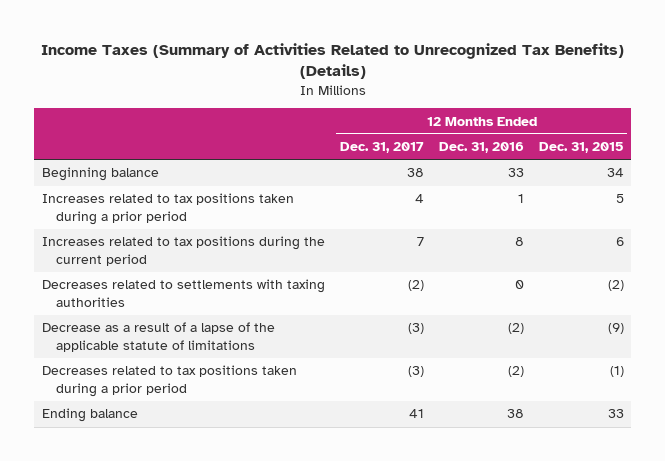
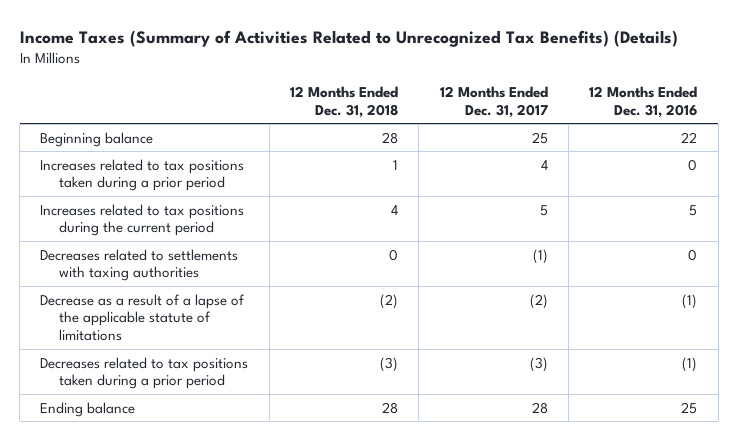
- | 12 Months Ended Dec. 31, 2017 | 12 Months Ended Dec. 31, 2016 | 12 Months Ended Dec. 31, 2015
+ | 12 Months Ended Dec. 31, 2018 | 12 Months Ended Dec. 31, 2017 | 12 Months Ended Dec. 31, 2016
- Beginning balance | 38 | 33 | 34
- Increases related to tax positions taken during a prior period | 4 | 1 | 5
- Increases related to tax positions during the current period | 7 | 8 | 6
- Decreases related to settlements with taxing authorities | (2) | 0 | (2)
- Decrease as a result of a lapse of the applicable statute of limitations | (3) | (2) | (9)
- Decreases related to tax positions taken during a prior period | (3) | (2) | (1)
- Ending balance | 41 | 38 | 33
+ Beginning balance | 28 | 25 | 22
+ Increases related to tax positions taken during a prior period | 1 | 4 | 0
+ Increases related to tax positions during the current period | 4 | 5 | 5
+ Decreases related to settlements with taxing authorities | 0 | (1) | 0
+ Decrease as a result of a lapse of the applicable statute of limitations | (2) | (2) | (1)
+ Decreases related to tax positions taken during a prior period | (3) | (3) | (1)
+ Ending balance | 28 | 28 | 25

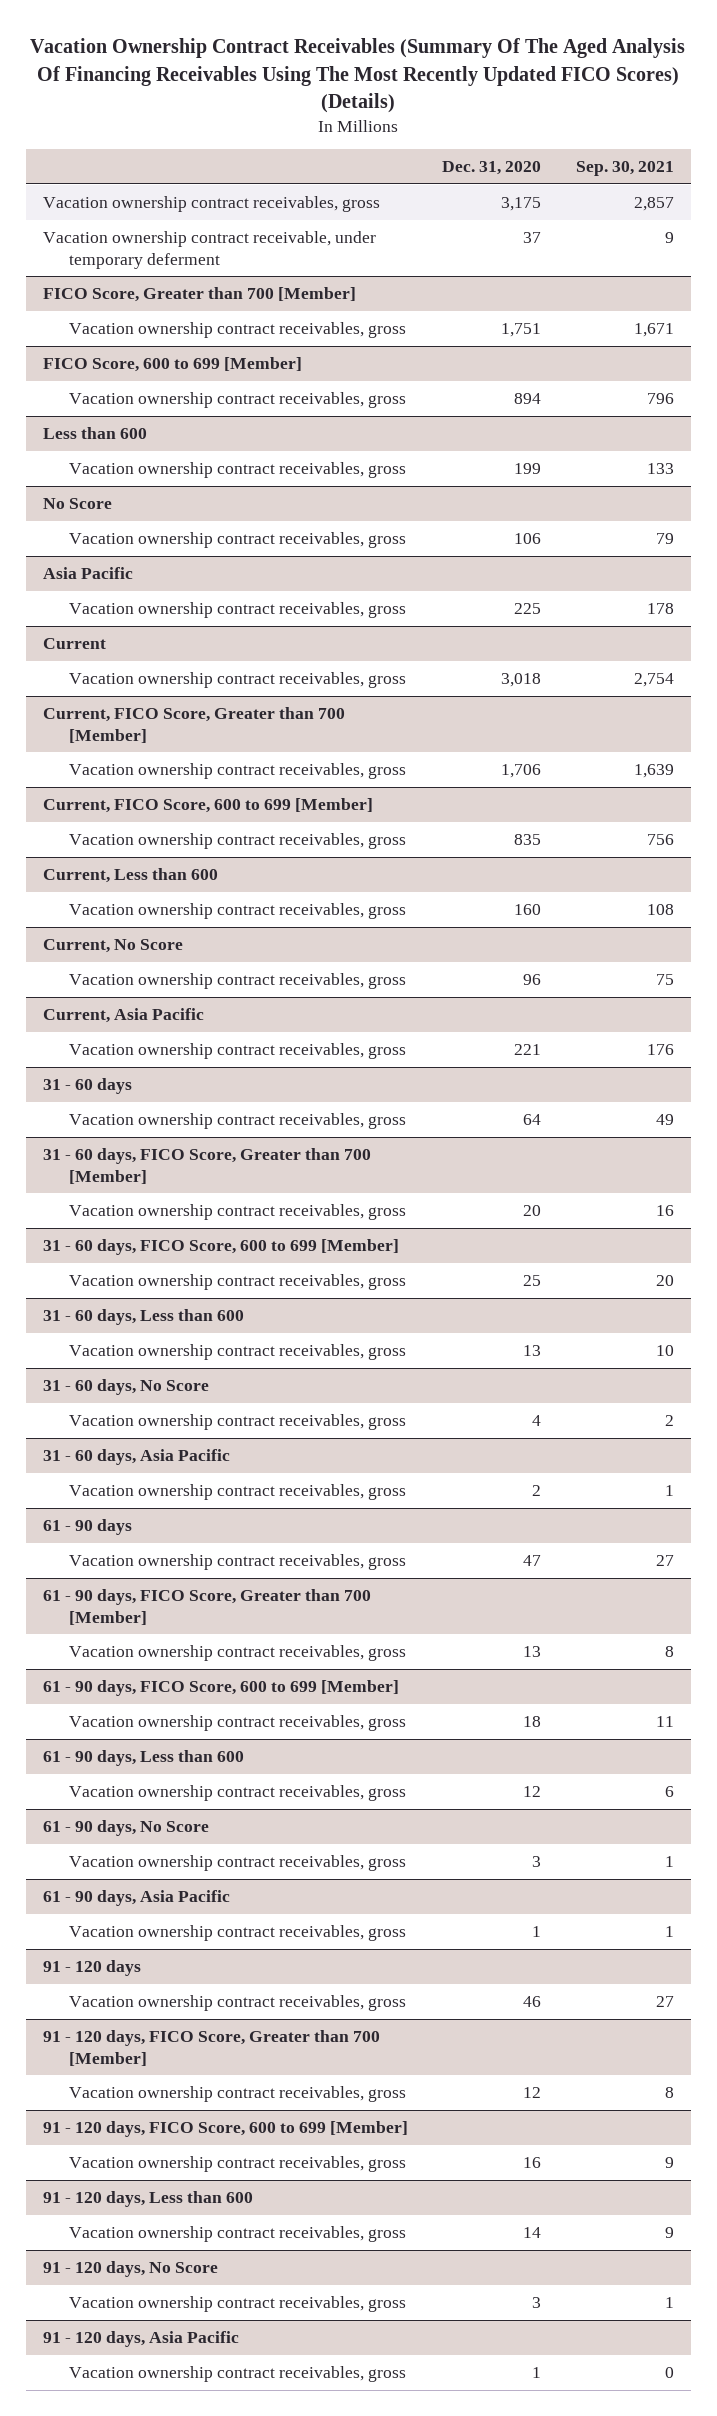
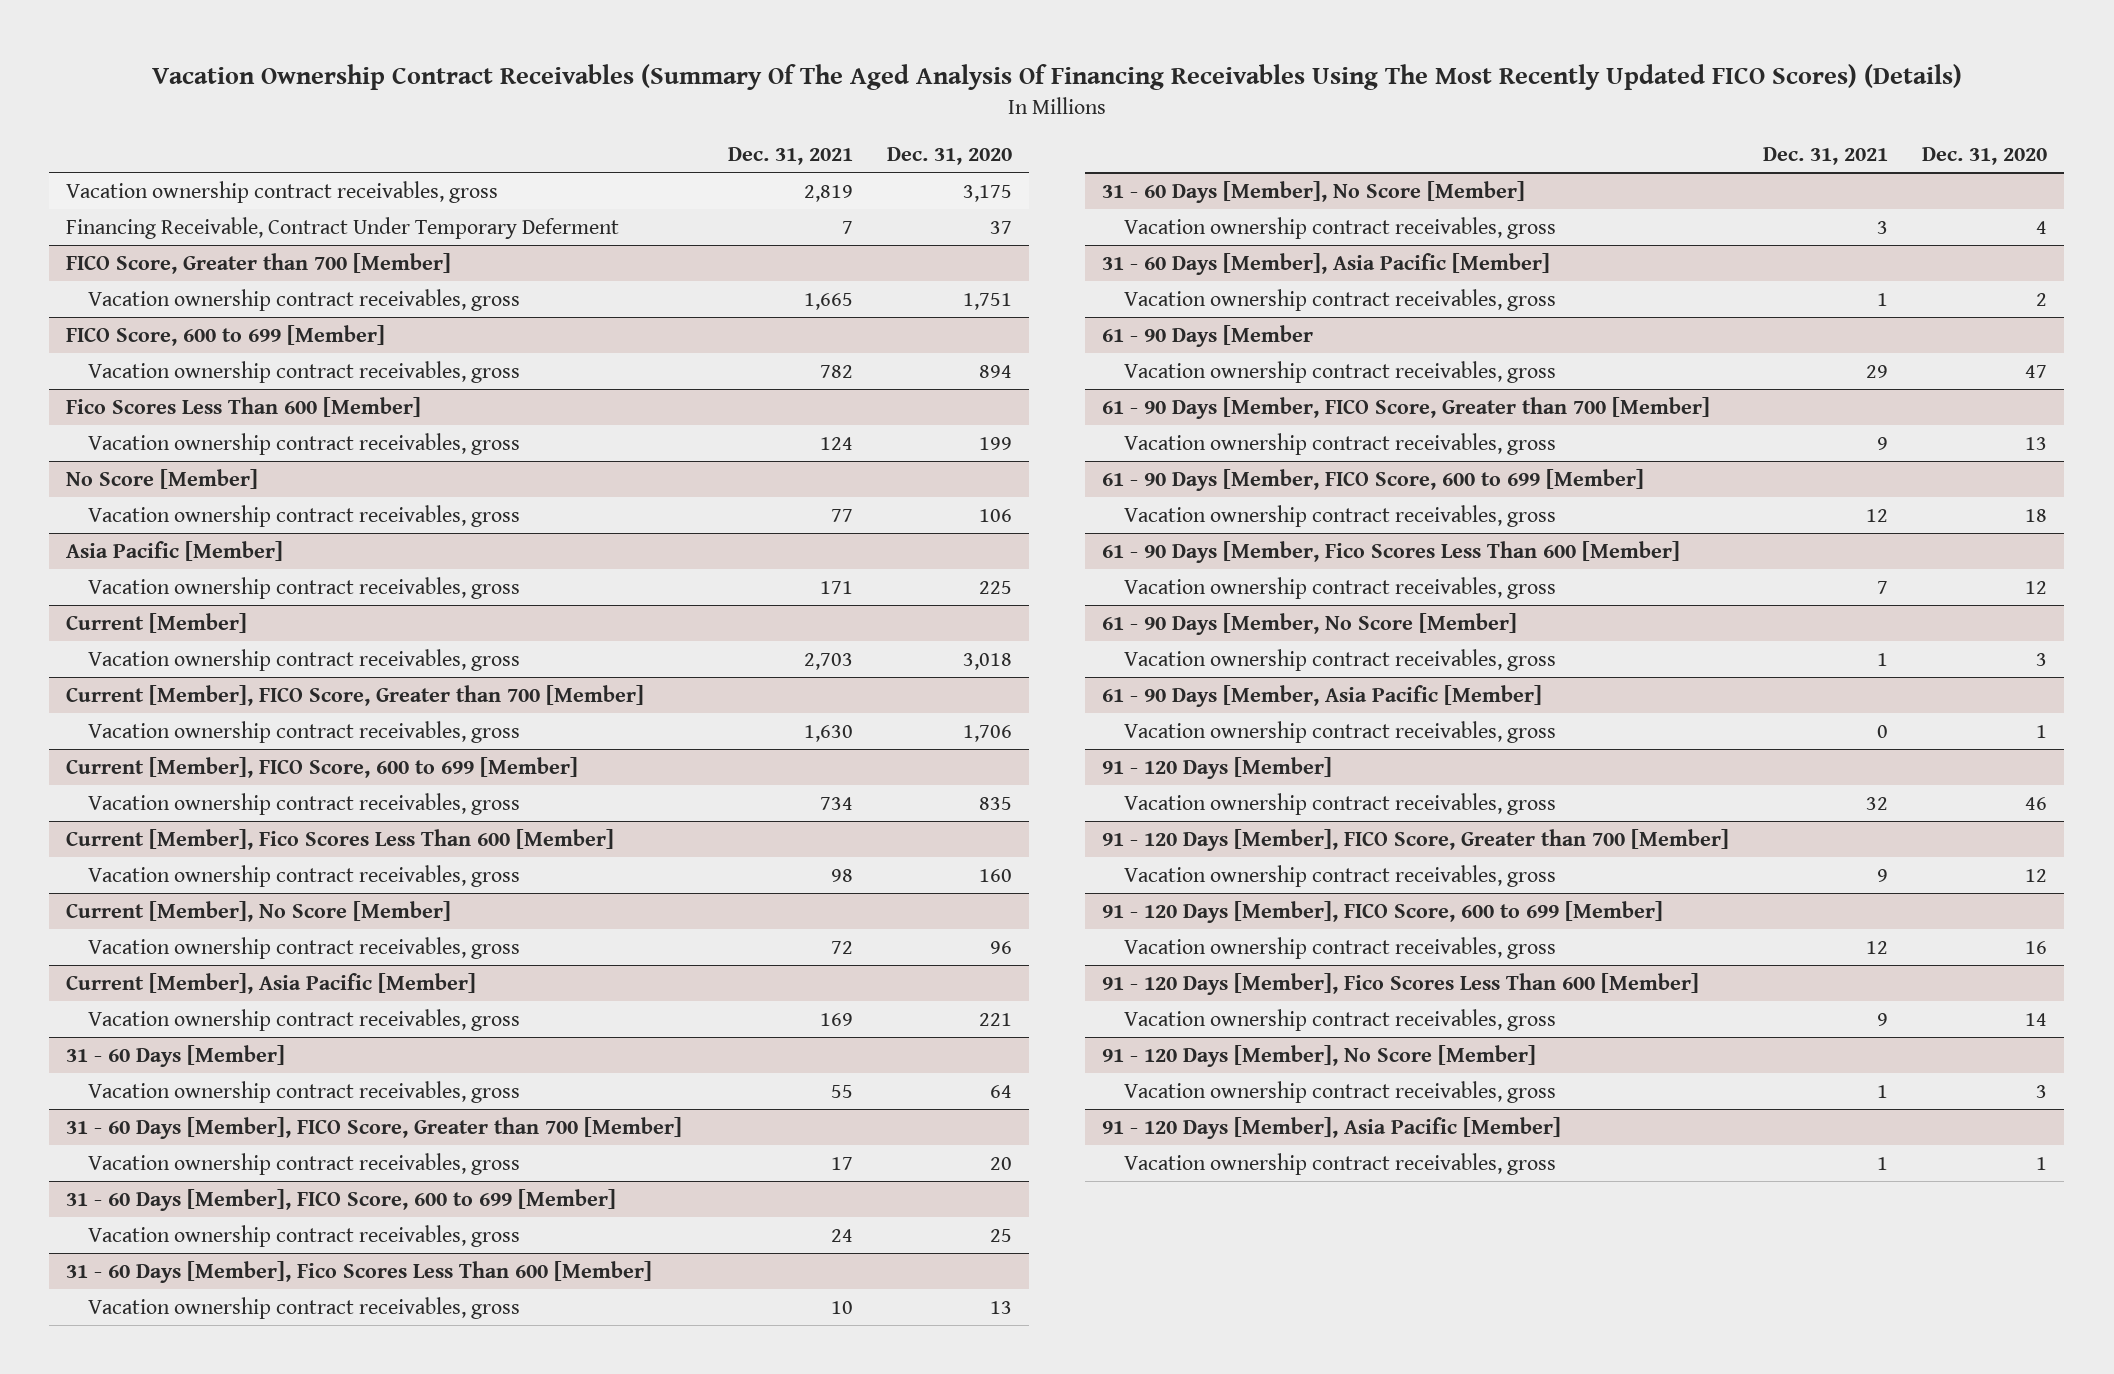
- | Dec. 31, 2020 | Sep. 30, 2021
+ | Dec. 31, 2021 | Dec. 31, 2020
- Vacation ownership contract receivable, under temporary deferment | 37 | 9
+ Financing Receivable, Contract Under Temporary Deferment | 7 | 37
- Less than 600
+ Fico Scores Less Than 600 [Member]
- No Score
+ No Score [Member]
- Asia Pacific
+ Asia Pacific [Member]
- Current
+ Current [Member]
- Current, FICO Score, Greater than 700 [Member]
+ Current [Member], FICO Score, Greater than 700 [Member]
- Current, FICO Score, 600 to 699 [Member]
+ Current [Member], FICO Score, 600 to 699 [Member]
- Current, Less than 600
+ Current [Member], Fico Scores Less Than 600 [Member]
- Current, No Score
+ Current [Member], No Score [Member]
- Current, Asia Pacific
+ Current [Member], Asia Pacific [Member]
- 31 - 60 days
+ 31 - 60 Days [Member]
- 31 - 60 days, FICO Score, Greater than 700 [Member]
+ 31 - 60 Days [Member], FICO Score, Greater than 700 [Member]
- 31 - 60 days, FICO Score, 600 to 699 [Member]
+ 31 - 60 Days [Member], FICO Score, 600 to 699 [Member]
- 31 - 60 days, Less than 600
+ 31 - 60 Days [Member], Fico Scores Less Than 600 [Member]
- 31 - 60 days, No Score
+ 31 - 60 Days [Member], No Score [Member]
- 31 - 60 days, Asia Pacific
+ 31 - 60 Days [Member], Asia Pacific [Member]
- 61 - 90 days
+ 61 - 90 Days [Member
- 61 - 90 days, FICO Score, Greater than 700 [Member]
+ 61 - 90 Days [Member, FICO Score, Greater than 700 [Member]
- 61 - 90 days, FICO Score, 600 to 699 [Member]
+ 61 - 90 Days [Member, FICO Score, 600 to 699 [Member]
- 61 - 90 days, Less than 600
+ 61 - 90 Days [Member, Fico Scores Less Than 600 [Member]
- 61 - 90 days, No Score
+ 61 - 90 Days [Member, No Score [Member]
- 61 - 90 days, Asia Pacific
+ 61 - 90 Days [Member, Asia Pacific [Member]
- 91 - 120 days
+ 91 - 120 Days [Member]
- 91 - 120 days, FICO Score, Greater than 700 [Member]
+ 91 - 120 Days [Member], FICO Score, Greater than 700 [Member]
- 91 - 120 days, FICO Score, 600 to 699 [Member]
+ 91 - 120 Days [Member], FICO Score, 600 to 699 [Member]
- 91 - 120 days, Less than 600
+ 91 - 120 Days [Member], Fico Scores Less Than 600 [Member]
- 91 - 120 days, No Score
+ 91 - 120 Days [Member], No Score [Member]
- 91 - 120 days, Asia Pacific
+ 91 - 120 Days [Member], Asia Pacific [Member]

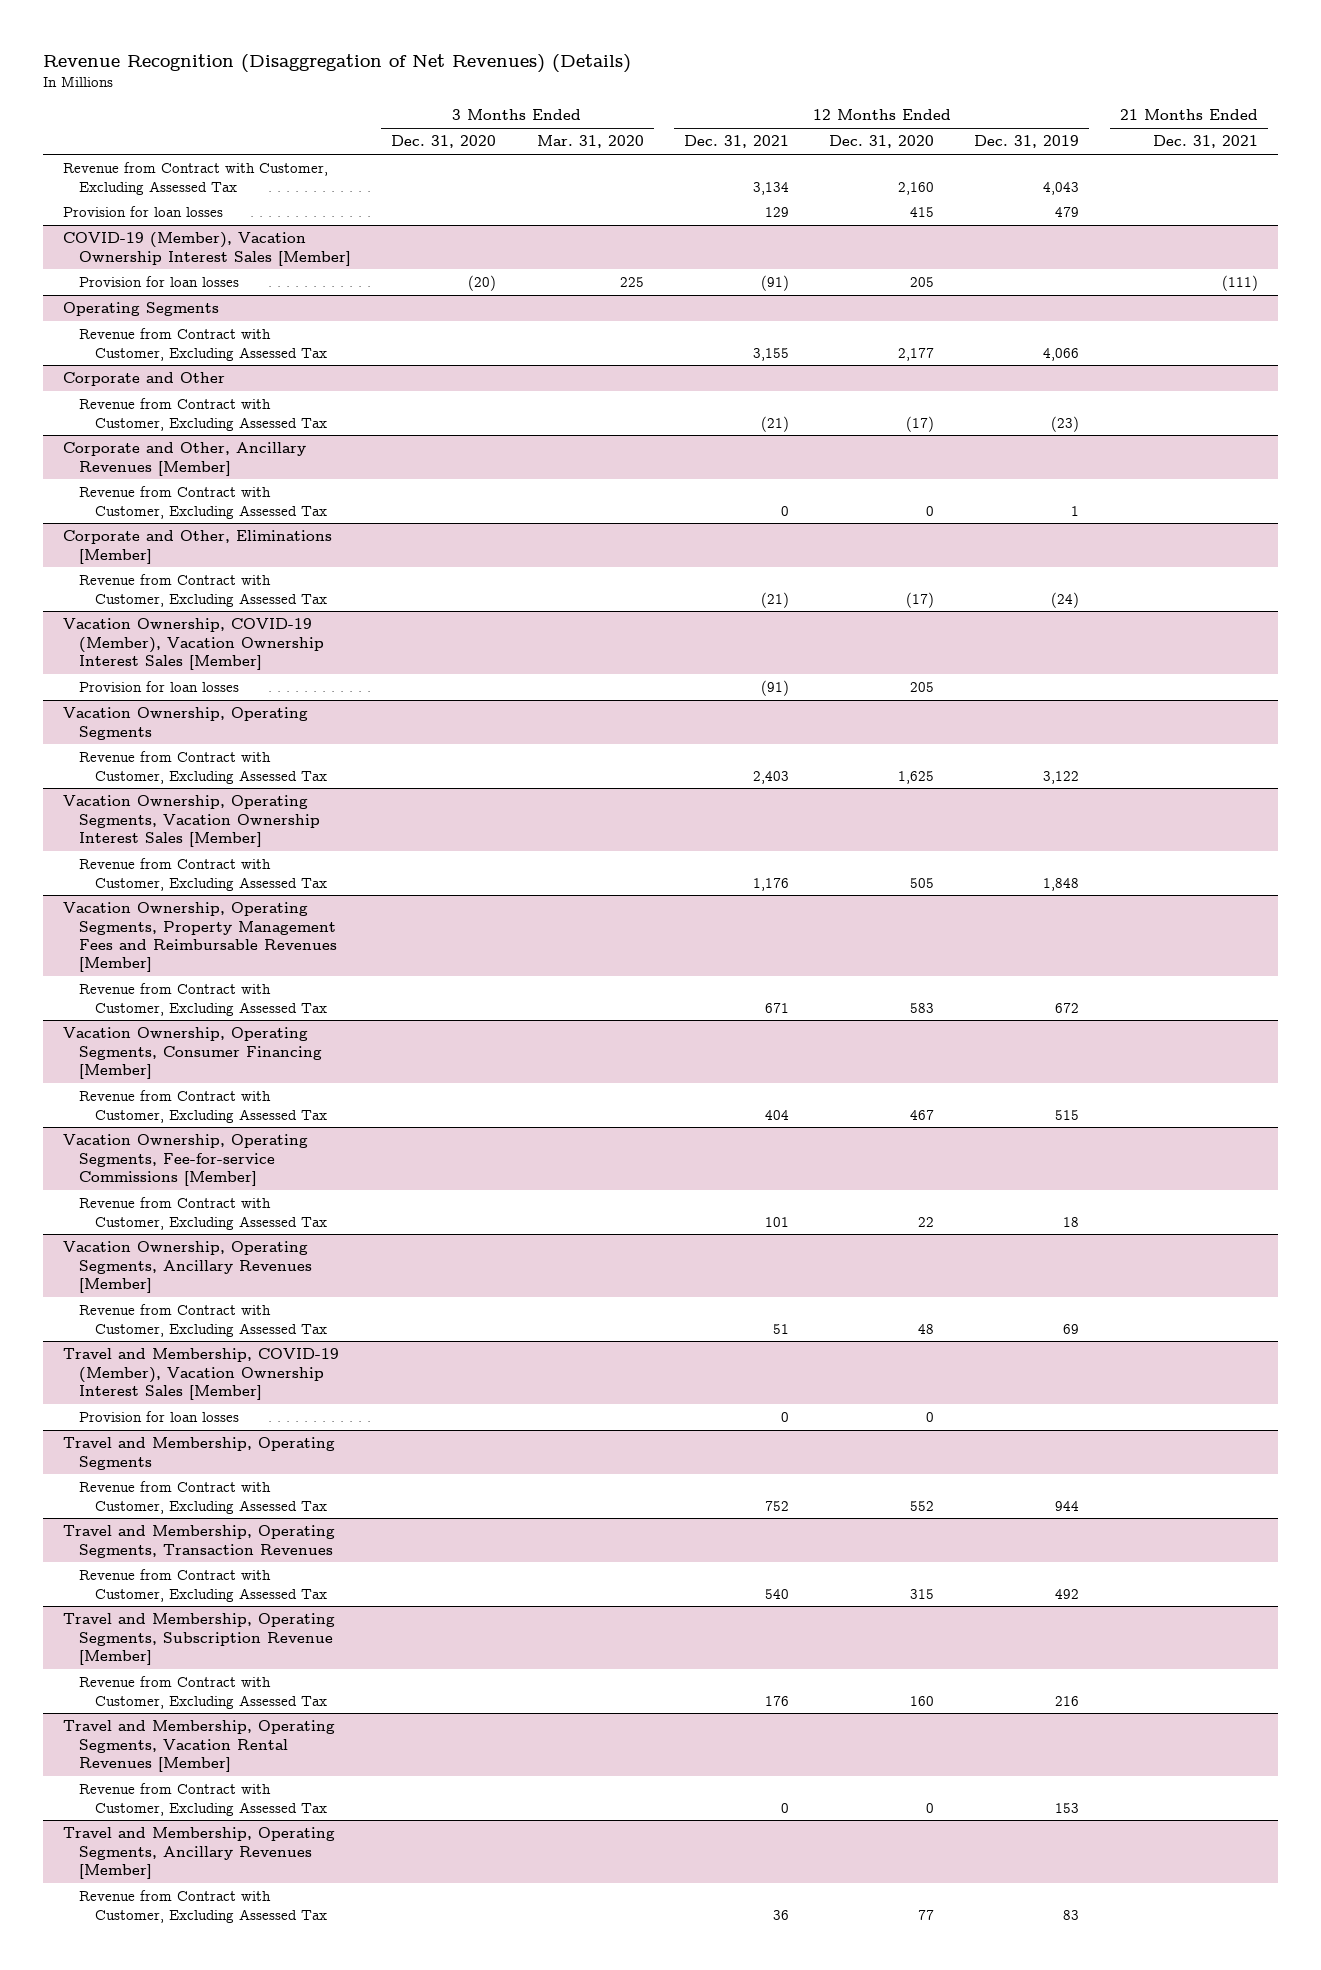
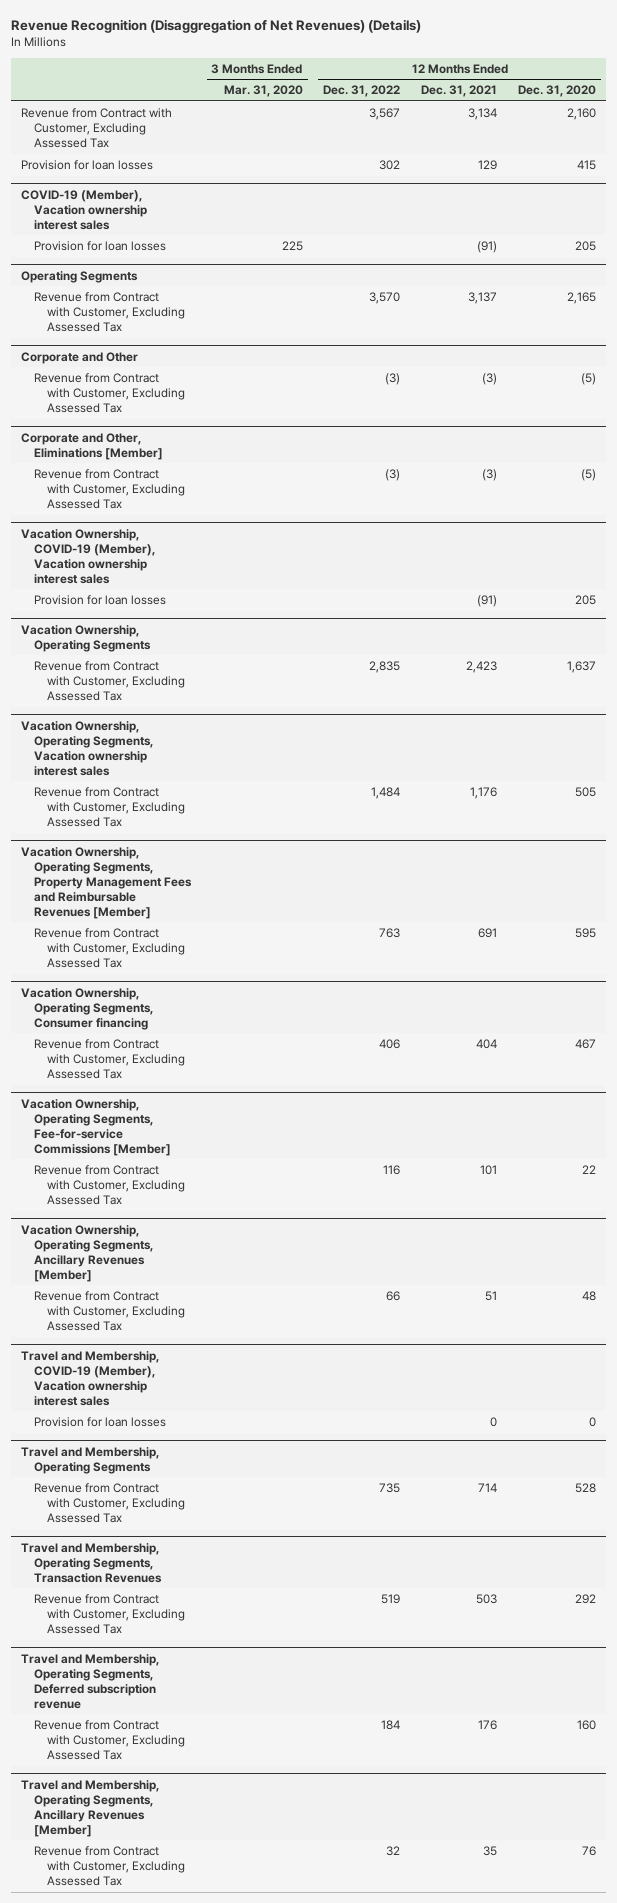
- | 3 Months Ended Dec. 31, 2020 | 3 Months Ended Mar. 31, 2020 | 12 Months Ended Dec. 31, 2021 | 12 Months Ended Dec. 31, 2020 | 12 Months Ended Dec. 31, 2019 | 21 Months Ended Dec. 31, 2021
+ | 3 Months Ended Mar. 31, 2020 | 12 Months Ended Dec. 31, 2022 | 12 Months Ended Dec. 31, 2021 | 12 Months Ended Dec. 31, 2020
- COVID-19 (Member), Vacation Ownership Interest Sales [Member]
+ COVID-19 (Member), Vacation ownership interest sales
@ Operating Segments
- Revenue from Contract with Customer, Excluding Assessed Tax | | | 3,155 | 2,177 | 4,066 |
+ Revenue from Contract with Customer, Excluding Assessed Tax | | 3,570 | 3,137 | 2,165
@ Corporate and Other
- Revenue from Contract with Customer, Excluding Assessed Tax | | | (21) | (17) | (23) |
- Corporate and Other, Ancillary Revenues [Member]
- Revenue from Contract with Customer, Excluding Assessed Tax | | | 0 | 0 | 1 |
@ Corporate and Other
+ Revenue from Contract with Customer, Excluding Assessed Tax | | (3) | (3) | (5)
@ Corporate and Other, Eliminations [Member]
- Revenue from Contract with Customer, Excluding Assessed Tax | | | (21) | (17) | (24) |
- Vacation Ownership, COVID-19 (Member), Vacation Ownership Interest Sales [Member]
@ Corporate and Other, Eliminations [Member]
+ Revenue from Contract with Customer, Excluding Assessed Tax | | (3) | (3) | (5)
+ Vacation Ownership, COVID-19 (Member), Vacation ownership interest sales
@ Vacation Ownership, Operating Segments
- Revenue from Contract with Customer, Excluding Assessed Tax | | | 2,403 | 1,625 | 3,122 |
- Vacation Ownership, Operating Segments, Vacation Ownership Interest Sales [Member]
@ Vacation Ownership, Operating Segments
+ Revenue from Contract with Customer, Excluding Assessed Tax | | 2,835 | 2,423 | 1,637
+ Vacation Ownership, Operating Segments, Vacation ownership interest sales
@ Vacation Ownership, Operating Segments, Property Management Fees and Reimbursable Revenues [Member]
- Revenue from Contract with Customer, Excluding Assessed Tax | | | 671 | 583 | 672 |
- Vacation Ownership, Operating Segments, Consumer Financing [Member]
@ Vacation Ownership, Operating Segments, Property Management Fees and Reimbursable Revenues [Member]
+ Revenue from Contract with Customer, Excluding Assessed Tax | | 763 | 691 | 595
+ Vacation Ownership, Operating Segments, Consumer financing
- Travel and Membership, COVID-19 (Member), Vacation Ownership Interest Sales [Member]
+ Travel and Membership, COVID-19 (Member), Vacation ownership interest sales
@ Travel and Membership, Operating Segments
- Revenue from Contract with Customer, Excluding Assessed Tax | | | 752 | 552 | 944 |
+ Revenue from Contract with Customer, Excluding Assessed Tax | | 735 | 714 | 528
@ Travel and Membership, Operating Segments, Transaction Revenues
- Revenue from Contract with Customer, Excluding Assessed Tax | | | 540 | 315 | 492 |
- Travel and Membership, Operating Segments, Subscription Revenue [Member]
@ Travel and Membership, Operating Segments, Transaction Revenues
+ Revenue from Contract with Customer, Excluding Assessed Tax | | 519 | 503 | 292
+ Travel and Membership, Operating Segments, Deferred subscription revenue
- Travel and Membership, Operating Segments, Vacation Rental Revenues [Member]
- Revenue from Contract with Customer, Excluding Assessed Tax | | | 0 | 0 | 153 |
@ Travel and Membership, Operating Segments, Ancillary Revenues [Member]
- Revenue from Contract with Customer, Excluding Assessed Tax | | | 36 | 77 | 83 |
+ Revenue from Contract with Customer, Excluding Assessed Tax | | 32 | 35 | 76

